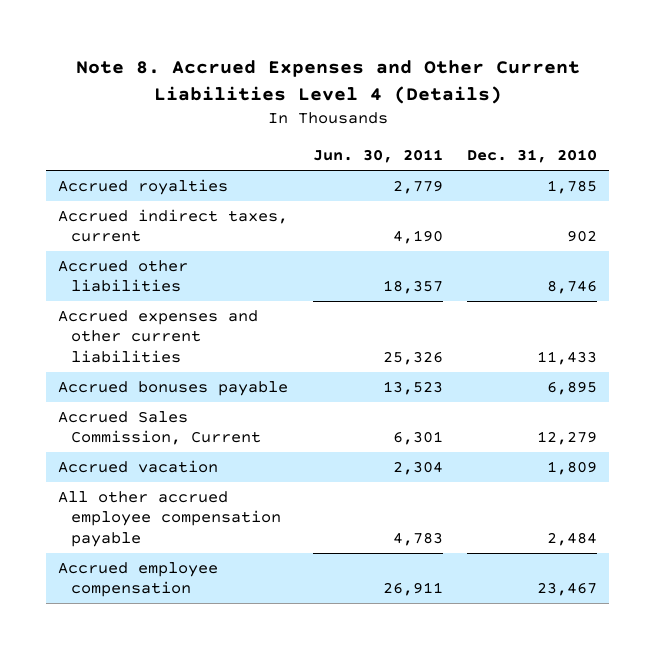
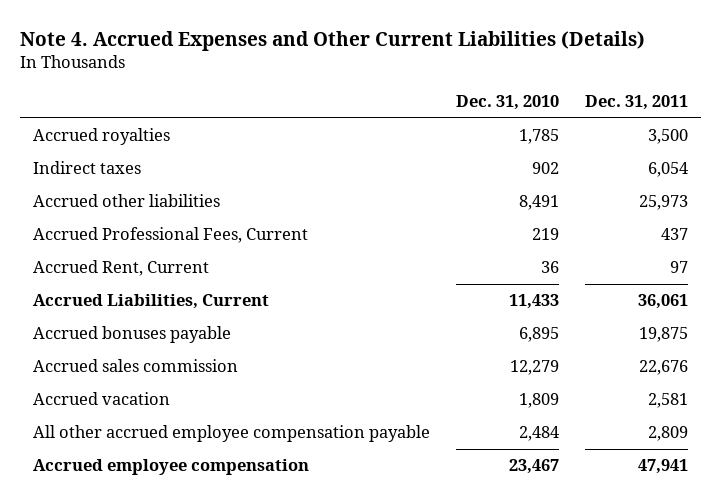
- Note 8. Accrued Expenses and Other Current Liabilities Level 4 (Details)
+ Note 4. Accrued Expenses and Other Current Liabilities (Details)
- | Jun. 30, 2011 | Dec. 31, 2010
+ | Dec. 31, 2010 | Dec. 31, 2011
- Accrued indirect taxes, current | 4,190 | 902
- Accrued other liabilities | 18,357 | 8,746
- Accrued expenses and other current liabilities | 25,326 | 11,433
+ Indirect taxes | 902 | 6,054
+ Accrued other liabilities | 8,491 | 25,973
+ Accrued Professional Fees, Current | 219 | 437
+ Accrued Rent, Current | 36 | 97
+ Accrued Liabilities, Current | 11,433 | 36,061
- Accrued Sales Commission, Current | 6,301 | 12,279
+ Accrued sales commission | 12,279 | 22,676

